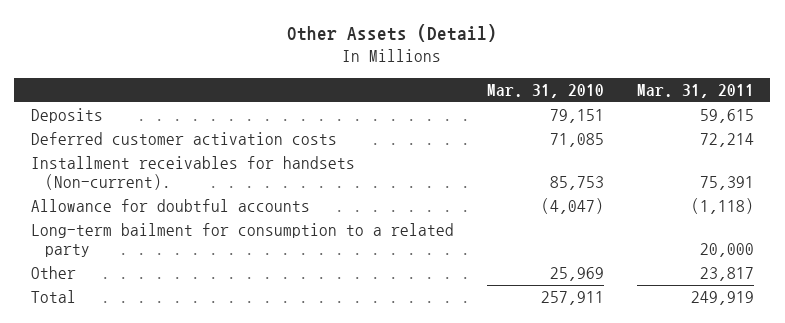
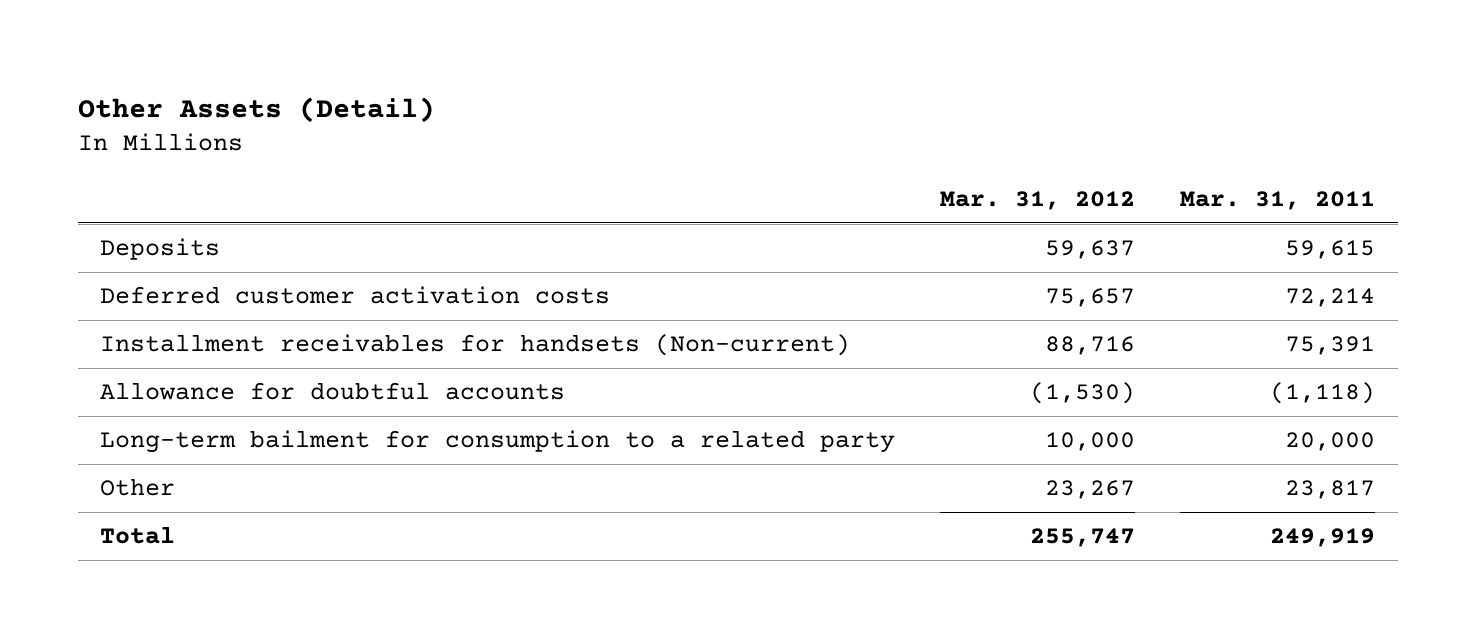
- | Mar. 31, 2010 | Mar. 31, 2011
+ | Mar. 31, 2012 | Mar. 31, 2011
- Installment receivables for handsets (Non-current). | 85,753 | 75,391
+ Installment receivables for handsets (Non-current) | 88,716 | 75,391

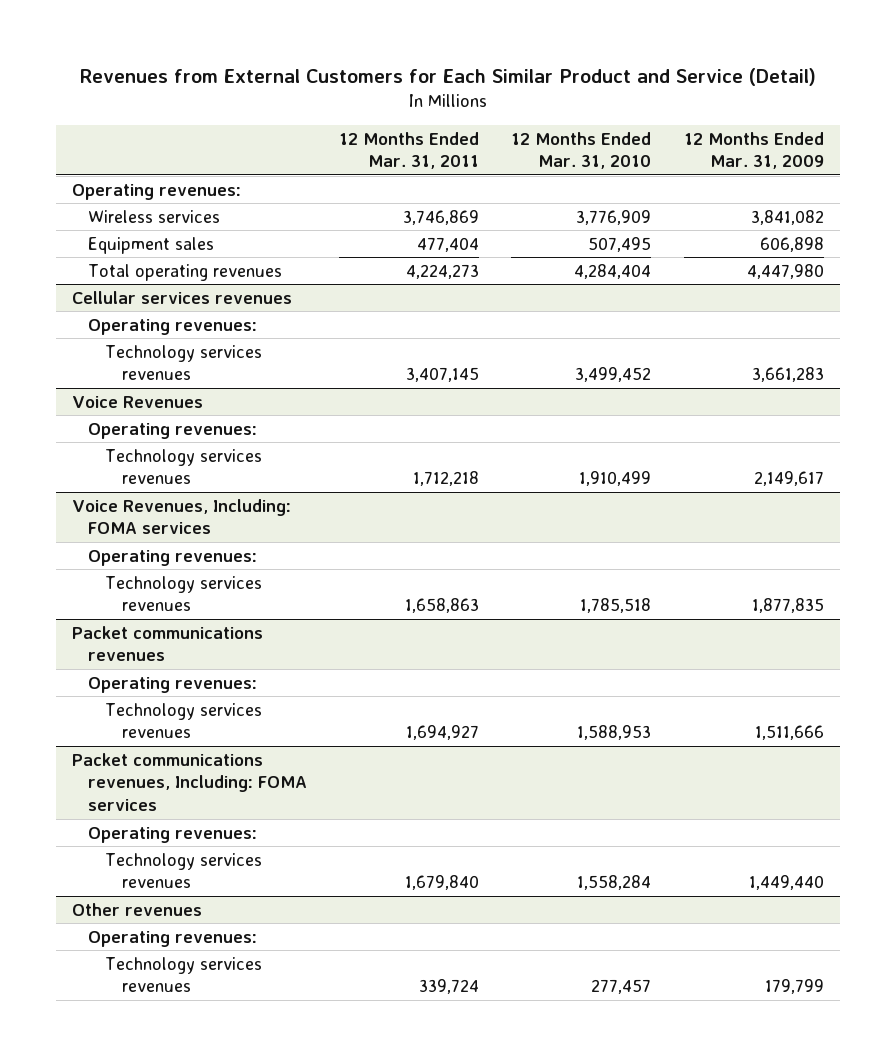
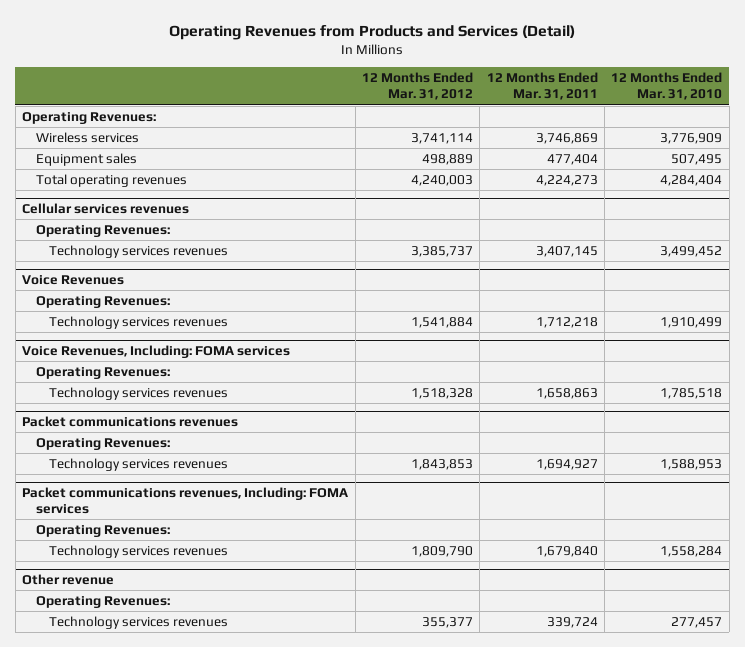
- Revenues from External Customers for Each Similar Product and Service (Detail)
+ Operating Revenues from Products and Services (Detail)
- | 12 Months Ended Mar. 31, 2011 | 12 Months Ended Mar. 31, 2010 | 12 Months Ended Mar. 31, 2009
+ | 12 Months Ended Mar. 31, 2012 | 12 Months Ended Mar. 31, 2011 | 12 Months Ended Mar. 31, 2010
- Operating revenues:
+ Operating Revenues:
@ Cellular services revenues
- Operating revenues:
+ Operating Revenues:
@ Voice Revenues
- Operating revenues:
+ Operating Revenues:
@ Voice Revenues, Including: FOMA services
- Operating revenues:
+ Operating Revenues:
@ Packet communications revenues
- Operating revenues:
+ Operating Revenues:
@ Packet communications revenues, Including: FOMA services
- Operating revenues:
+ Operating Revenues:
- Other revenues
- Operating revenues:
+ Other revenue
+ Operating Revenues:

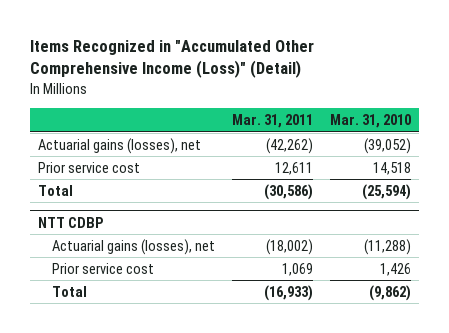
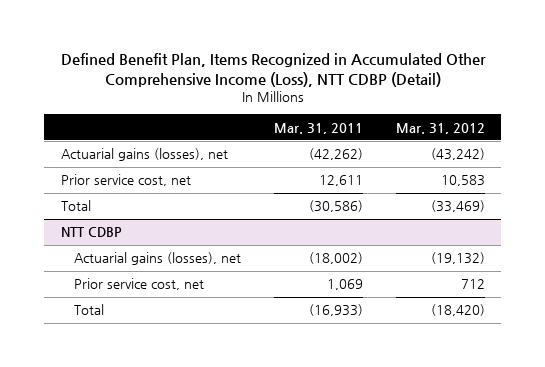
- Items Recognized in "Accumulated Other Comprehensive Income (Loss)" (Detail)
+ Defined Benefit Plan, Items Recognized in Accumulated Other Comprehensive Income (Loss), NTT CDBP (Detail)
- | Mar. 31, 2011 | Mar. 31, 2010
+ | Mar. 31, 2011 | Mar. 31, 2012
- Prior service cost | 12,611 | 14,518
+ Prior service cost, net | 12,611 | 10,583
@ NTT CDBP
- Prior service cost | 1,069 | 1,426
+ Prior service cost, net | 1,069 | 712

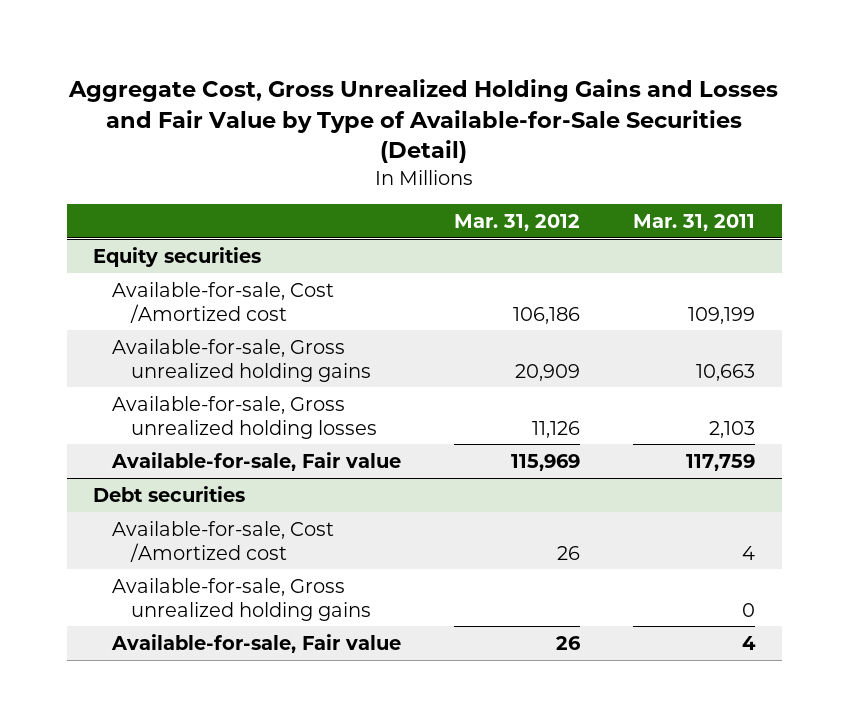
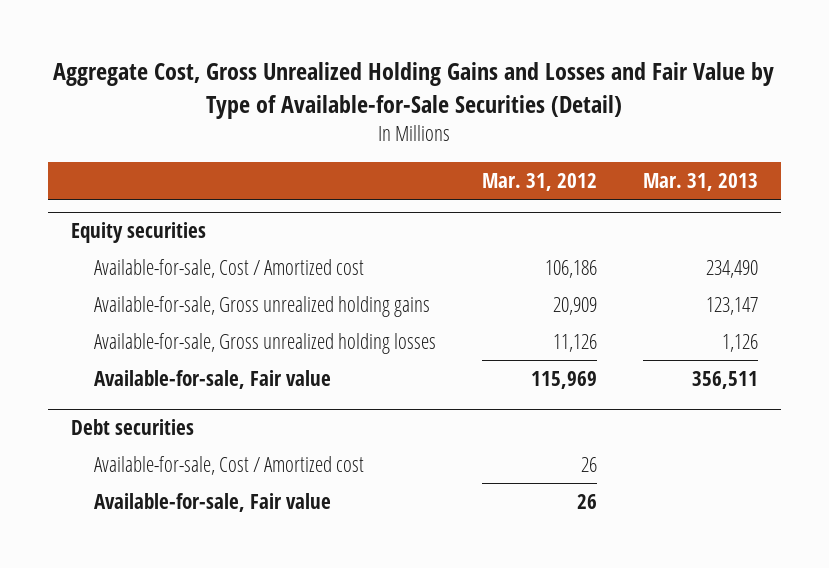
- | Mar. 31, 2012 | Mar. 31, 2011
+ | Mar. 31, 2012 | Mar. 31, 2013
@ Equity securities
- Available-for-sale, Cost /Amortized cost | 106,186 | 109,199
+ Available-for-sale, Cost / Amortized cost | 106,186 | 234,490
@ Debt securities
- Available-for-sale, Cost /Amortized cost | 26 | 4
- Available-for-sale, Gross unrealized holding gains | | 0
+ Available-for-sale, Cost / Amortized cost | 26 |

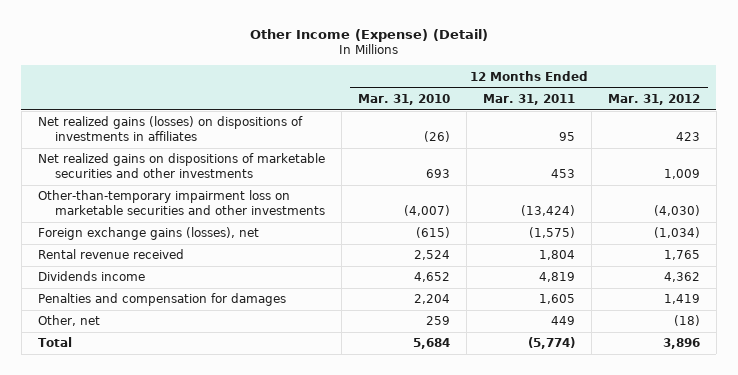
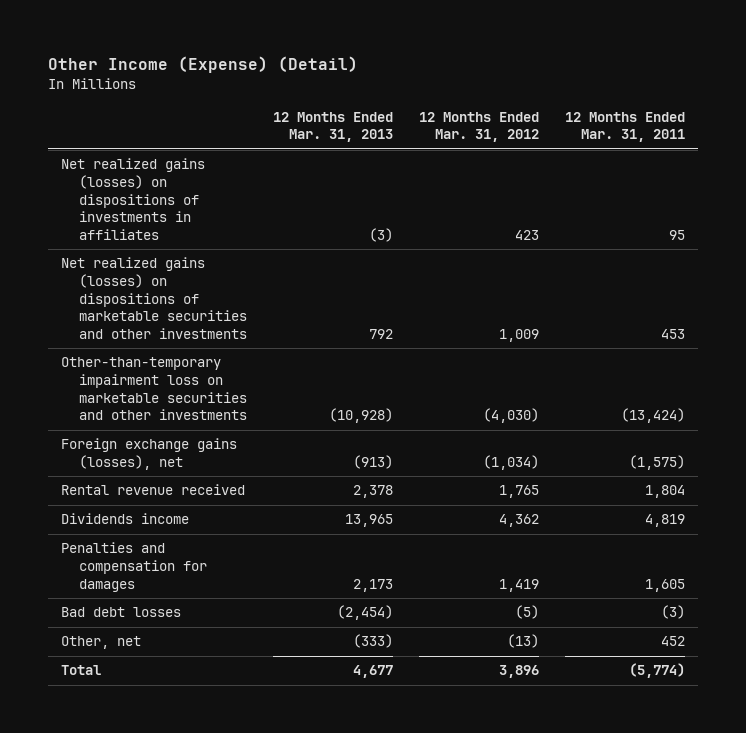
- | 12 Months Ended Mar. 31, 2010 | 12 Months Ended Mar. 31, 2011 | 12 Months Ended Mar. 31, 2012
+ | 12 Months Ended Mar. 31, 2013 | 12 Months Ended Mar. 31, 2012 | 12 Months Ended Mar. 31, 2011
- Net realized gains on dispositions of marketable securities and other investments | 693 | 453 | 1,009
+ Net realized gains (losses) on dispositions of marketable securities and other investments | 792 | 1,009 | 453
- Other, net | 259 | 449 | (18)
+ Bad debt losses | (2,454) | (5) | (3)
+ Other, net | (333) | (13) | 452

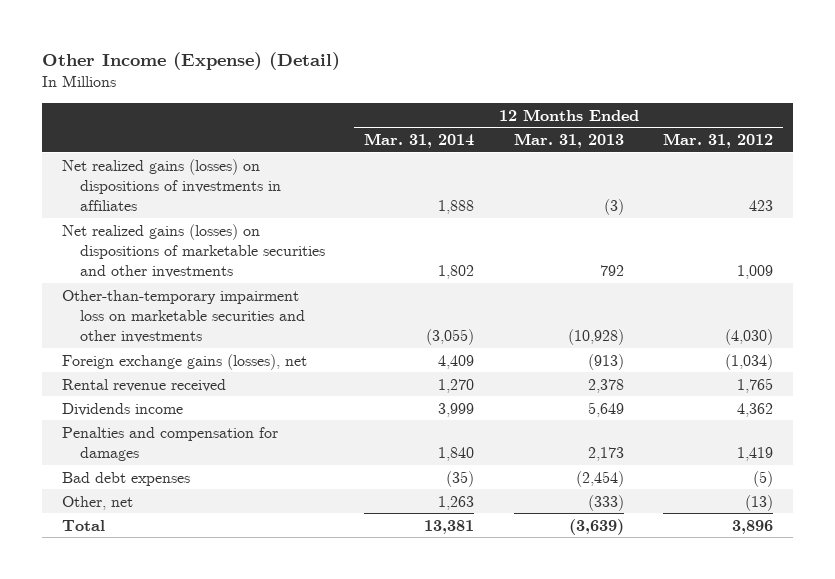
- | 12 Months Ended Mar. 31, 2013 | 12 Months Ended Mar. 31, 2012 | 12 Months Ended Mar. 31, 2011
+ | 12 Months Ended Mar. 31, 2014 | 12 Months Ended Mar. 31, 2013 | 12 Months Ended Mar. 31, 2012
- Dividends income | 13,965 | 4,362 | 4,819
+ Dividends income | 3,999 | 5,649 | 4,362
- Bad debt losses | (2,454) | (5) | (3)
+ Bad debt expenses | (35) | (2,454) | (5)
- Total | 4,677 | 3,896 | (5,774)
+ Total | 13,381 | (3,639) | 3,896

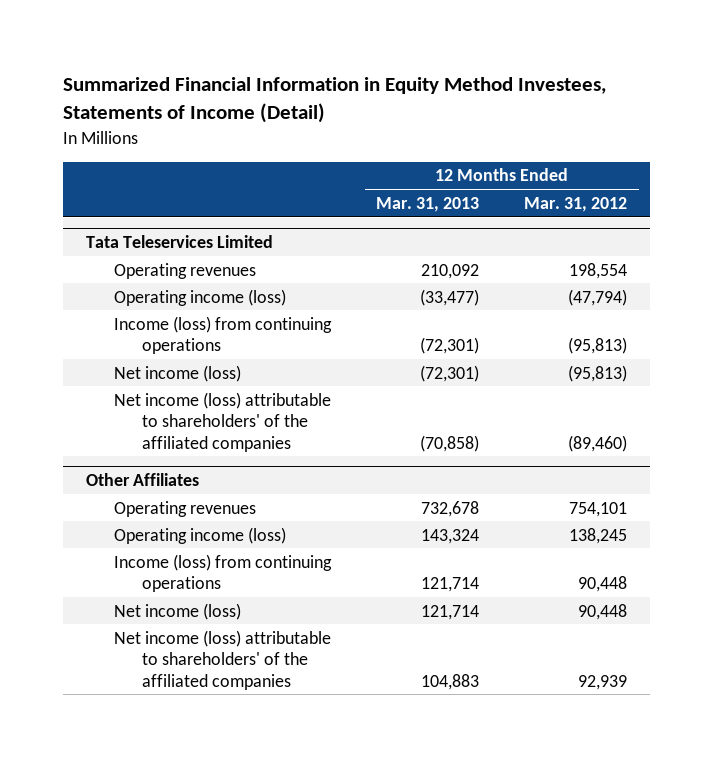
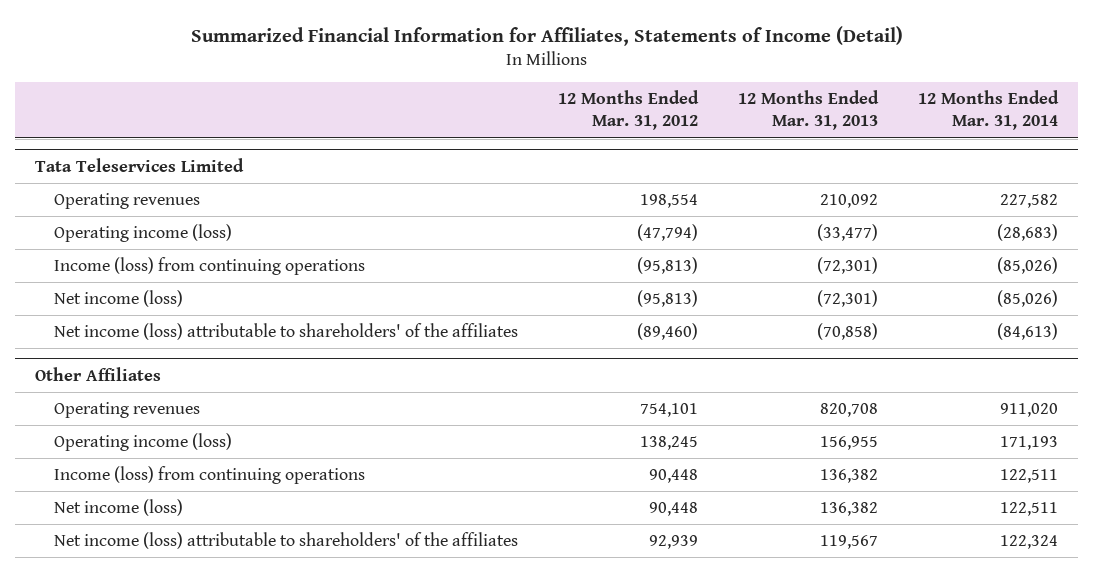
- Summarized Financial Information in Equity Method Investees, Statements of Income (Detail)
+ Summarized Financial Information for Affiliates, Statements of Income (Detail)
- | 12 Months Ended Mar. 31, 2013 | 12 Months Ended Mar. 31, 2012
+ | 12 Months Ended Mar. 31, 2012 | 12 Months Ended Mar. 31, 2013 | 12 Months Ended Mar. 31, 2014
@ Tata Teleservices Limited
- Net income (loss) attributable to shareholders' of the affiliated companies | (70,858) | (89,460)
+ Net income (loss) attributable to shareholders' of the affiliates | (89,460) | (70,858) | (84,613)
@ Other Affiliates
- Operating revenues | 732,678 | 754,101
- Operating income (loss) | 143,324 | 138,245
- Income (loss) from continuing operations | 121,714 | 90,448
- Net income (loss) | 121,714 | 90,448
- Net income (loss) attributable to shareholders' of the affiliated companies | 104,883 | 92,939
+ Operating revenues | 754,101 | 820,708 | 911,020
+ Operating income (loss) | 138,245 | 156,955 | 171,193
+ Income (loss) from continuing operations | 90,448 | 136,382 | 122,511
+ Net income (loss) | 90,448 | 136,382 | 122,511
+ Net income (loss) attributable to shareholders' of the affiliates | 92,939 | 119,567 | 122,324

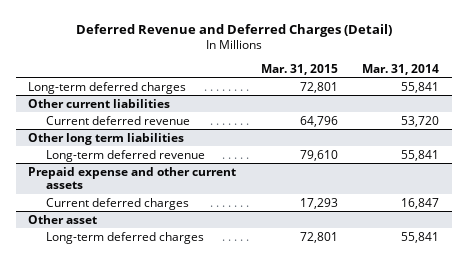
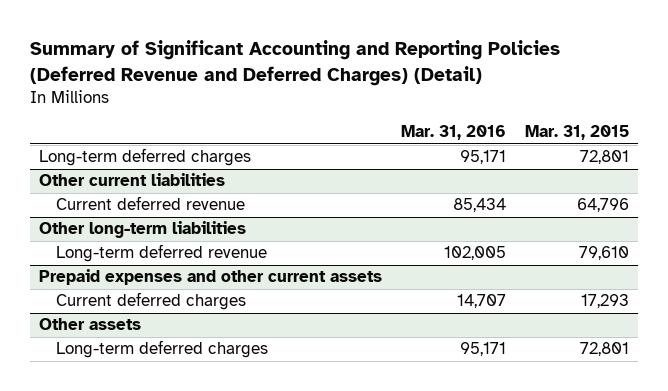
- Deferred Revenue and Deferred Charges (Detail)
+ Summary of Significant Accounting and Reporting Policies (Deferred Revenue and Deferred Charges) (Detail)
- | Mar. 31, 2015 | Mar. 31, 2014
+ | Mar. 31, 2016 | Mar. 31, 2015
- Other long term liabilities
+ Other long-term liabilities
- Prepaid expense and other current assets
+ Prepaid expenses and other current assets
- Other asset
+ Other assets

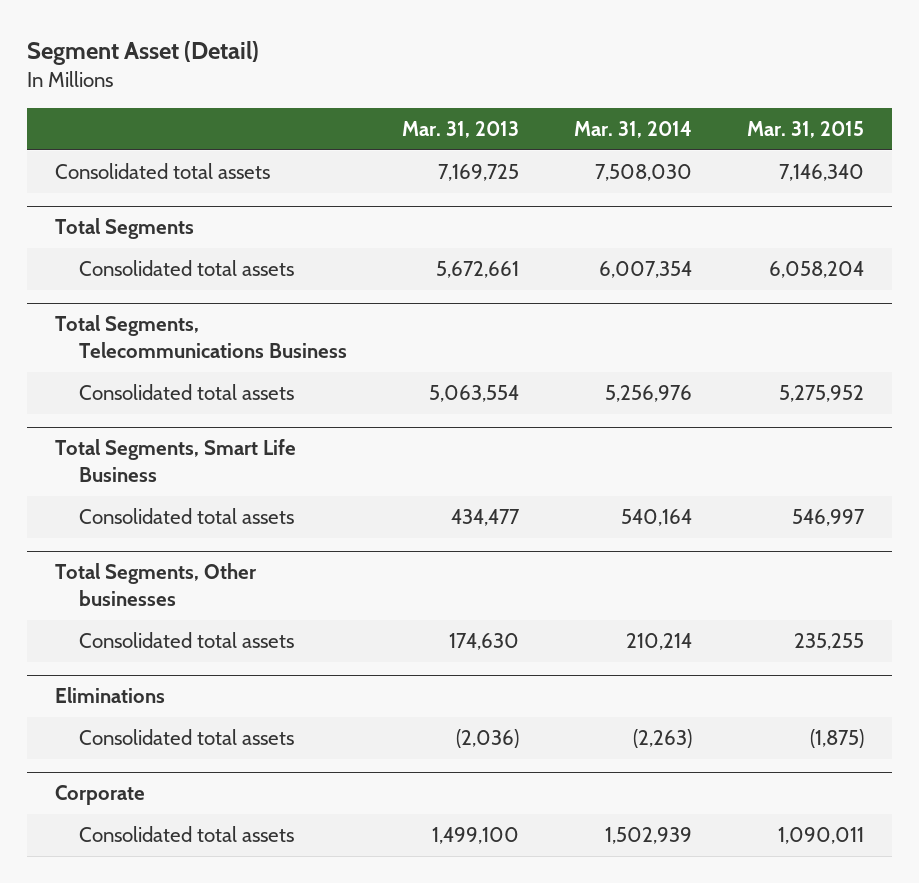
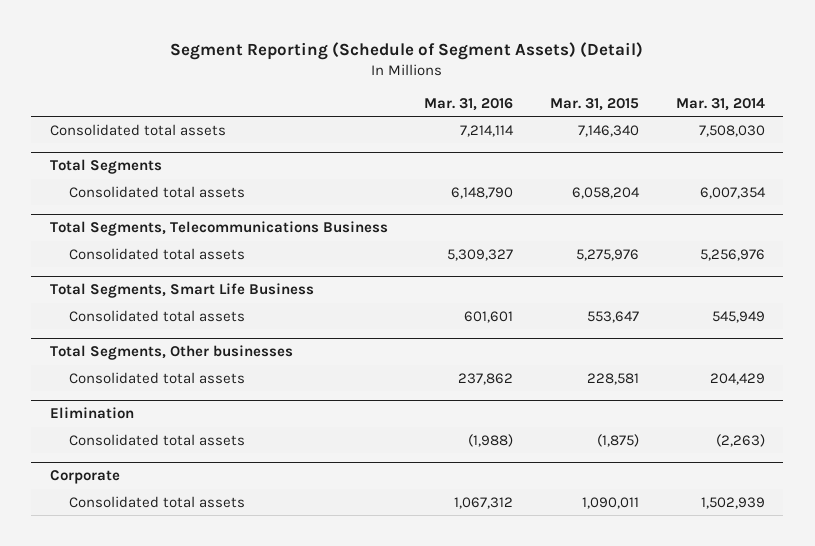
- Segment Asset (Detail)
+ Segment Reporting (Schedule of Segment Assets) (Detail)
- | Mar. 31, 2013 | Mar. 31, 2014 | Mar. 31, 2015
+ | Mar. 31, 2016 | Mar. 31, 2015 | Mar. 31, 2014
@ Total Segments, Telecommunications Business
- Consolidated total assets | 5,063,554 | 5,256,976 | 5,275,952
+ Consolidated total assets | 5,309,327 | 5,275,976 | 5,256,976
@ Total Segments, Smart Life Business
- Consolidated total assets | 434,477 | 540,164 | 546,997
+ Consolidated total assets | 601,601 | 553,647 | 545,949
@ Total Segments, Other businesses
- Consolidated total assets | 174,630 | 210,214 | 235,255
- Eliminations
@ Total Segments, Other businesses
+ Consolidated total assets | 237,862 | 228,581 | 204,429
+ Elimination

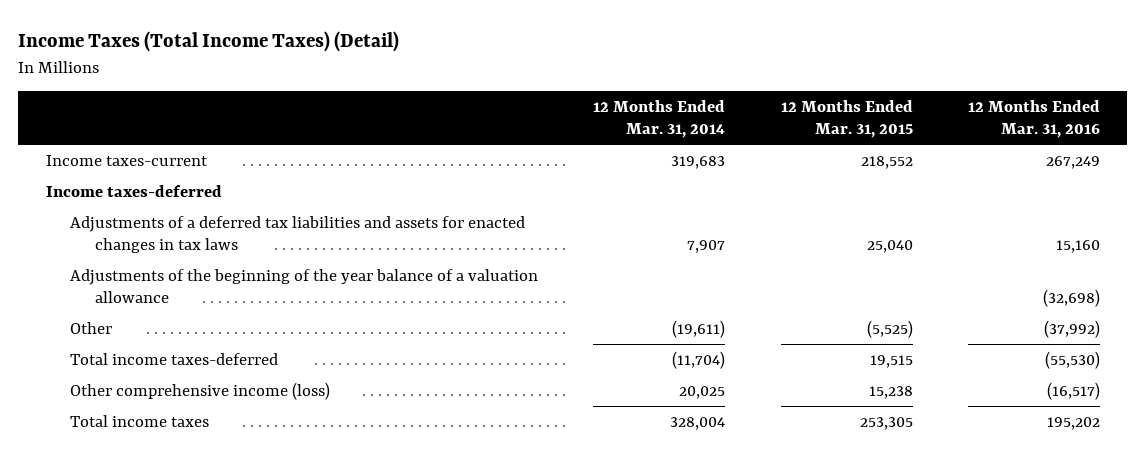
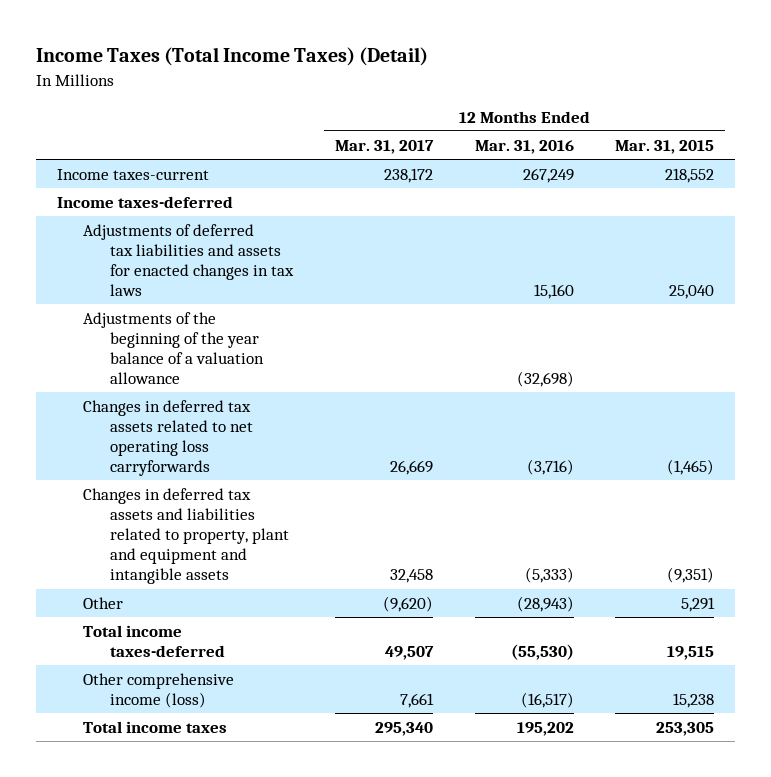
- | 12 Months Ended Mar. 31, 2014 | 12 Months Ended Mar. 31, 2015 | 12 Months Ended Mar. 31, 2016
+ | 12 Months Ended Mar. 31, 2017 | 12 Months Ended Mar. 31, 2016 | 12 Months Ended Mar. 31, 2015
- Adjustments of a deferred tax liabilities and assets for enacted changes in tax laws | 7,907 | 25,040 | 15,160
+ Adjustments of deferred tax liabilities and assets for enacted changes in tax laws | | 15,160 | 25,040
- Other | (19,611) | (5,525) | (37,992)
+ Changes in deferred tax assets related to net operating loss carryforwards | 26,669 | (3,716) | (1,465)
+ Changes in deferred tax assets and liabilities related to property, plant and equipment and intangible assets | 32,458 | (5,333) | (9,351)
+ Other | (9,620) | (28,943) | 5,291

